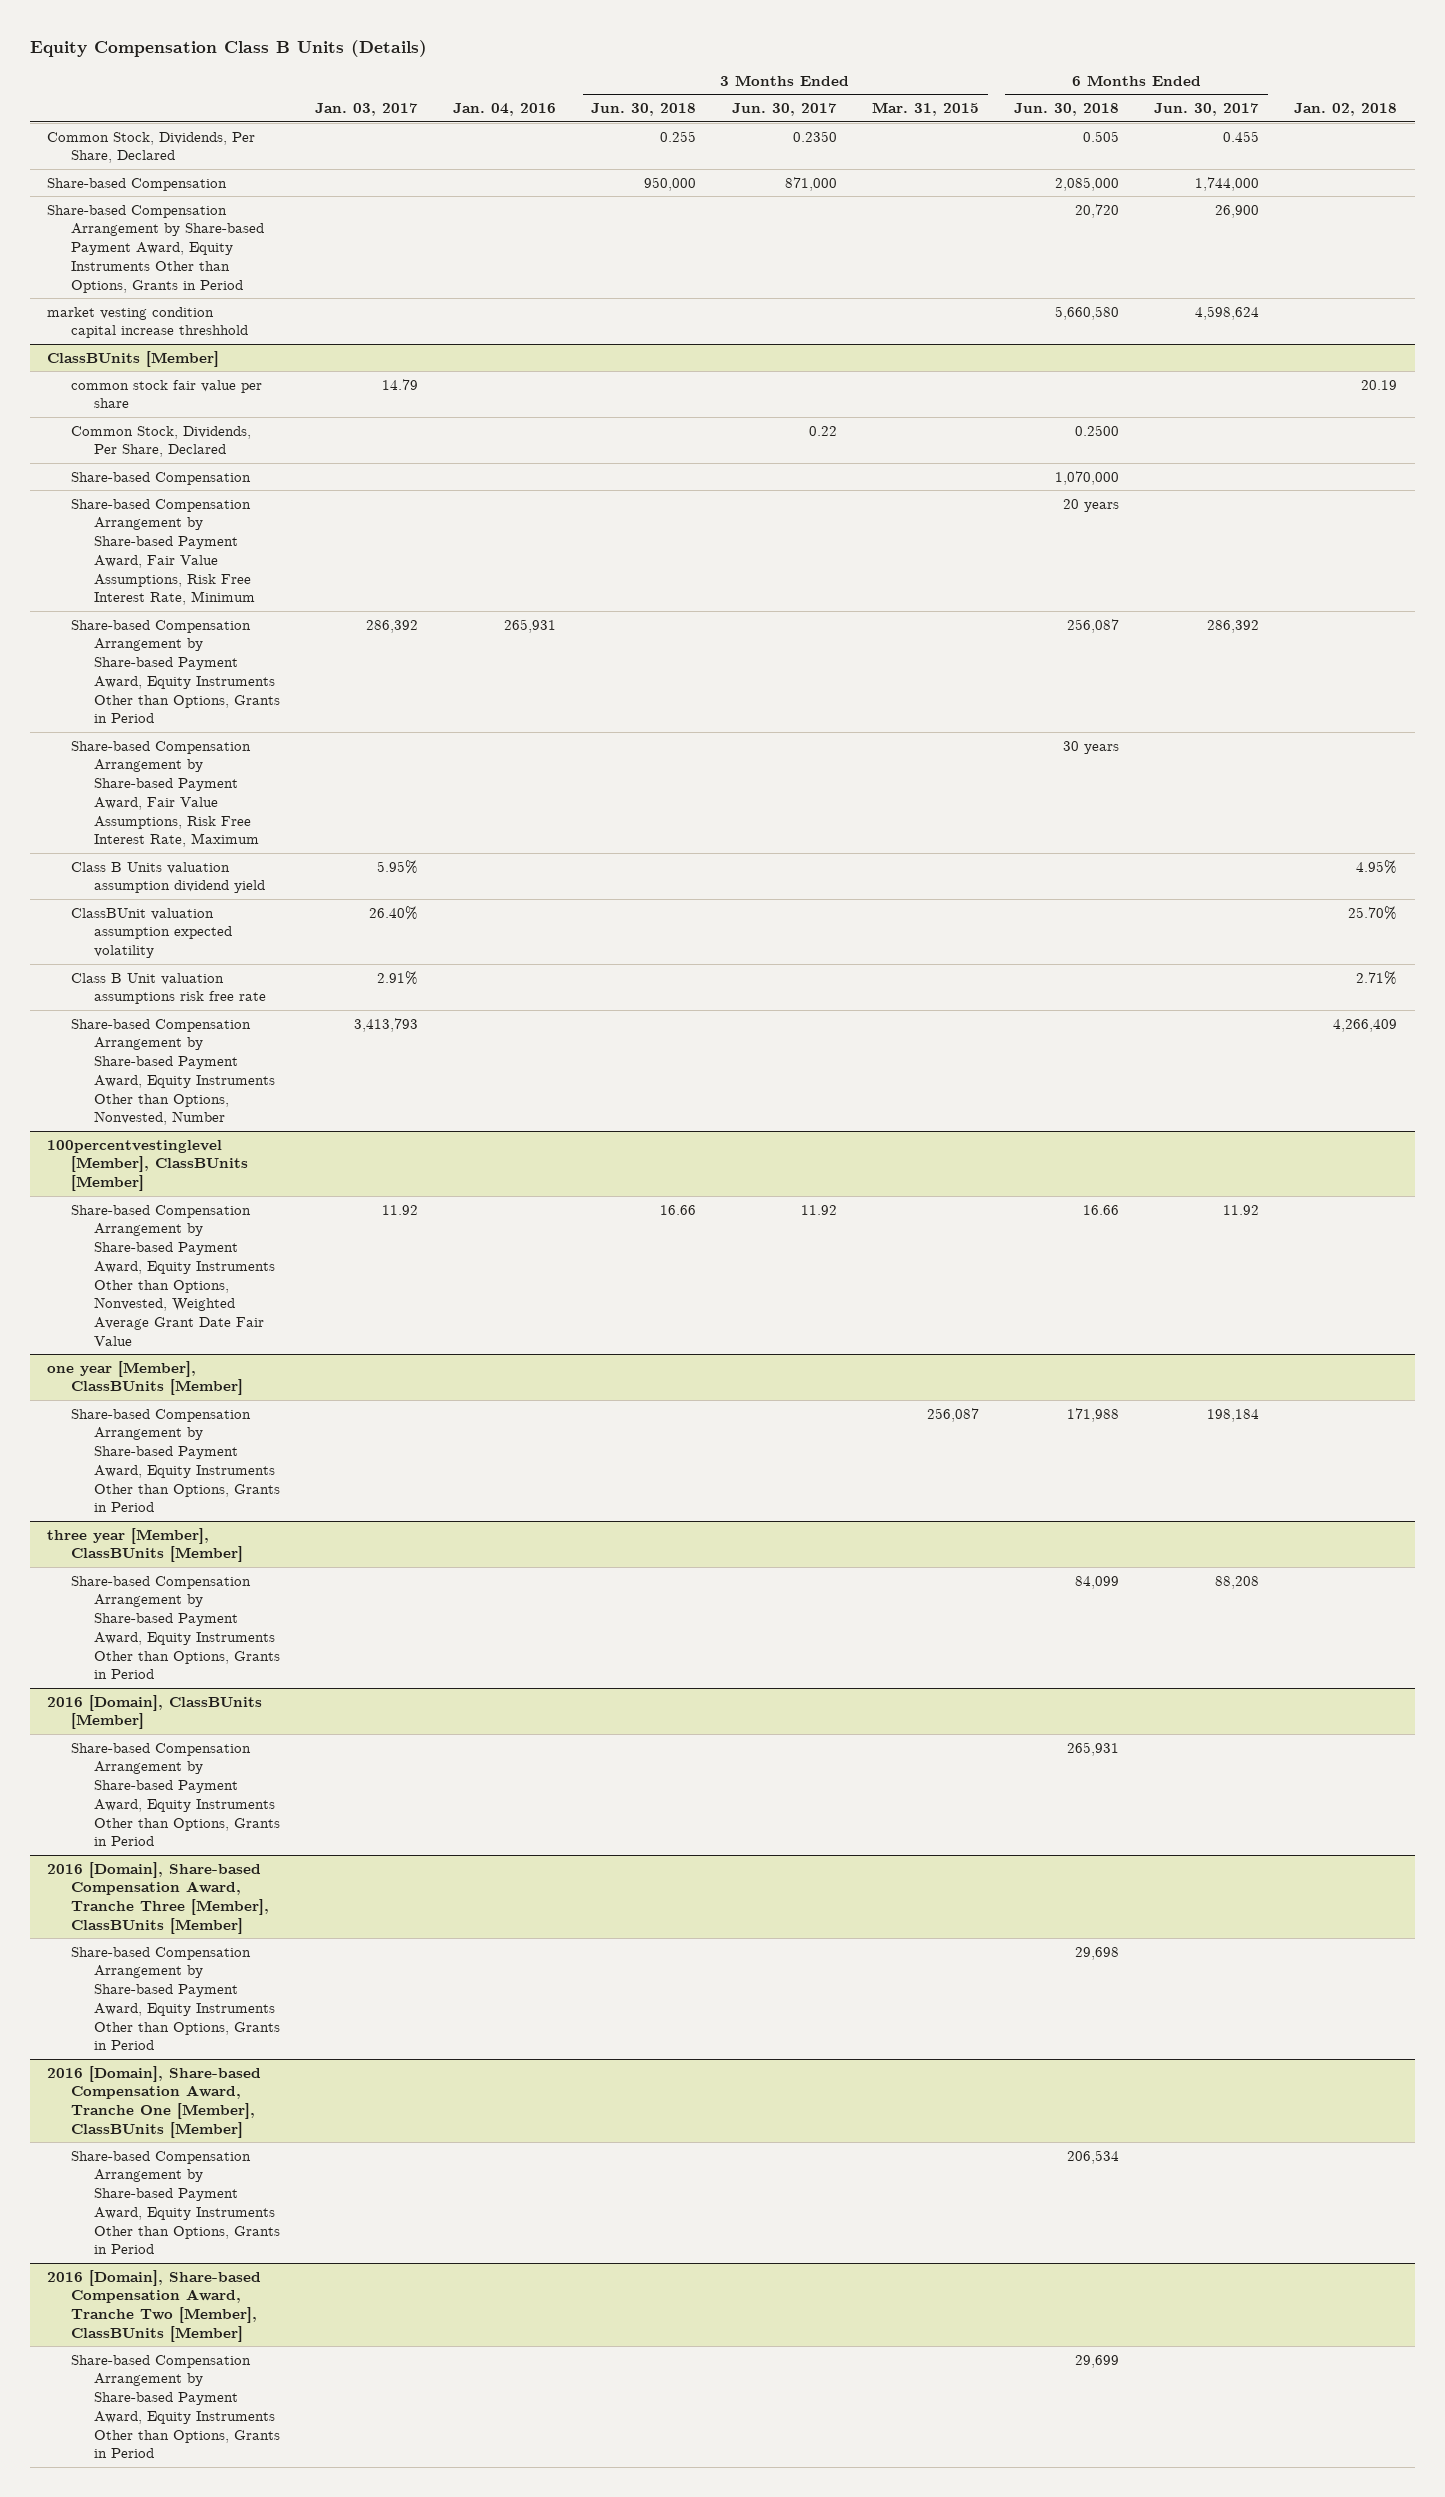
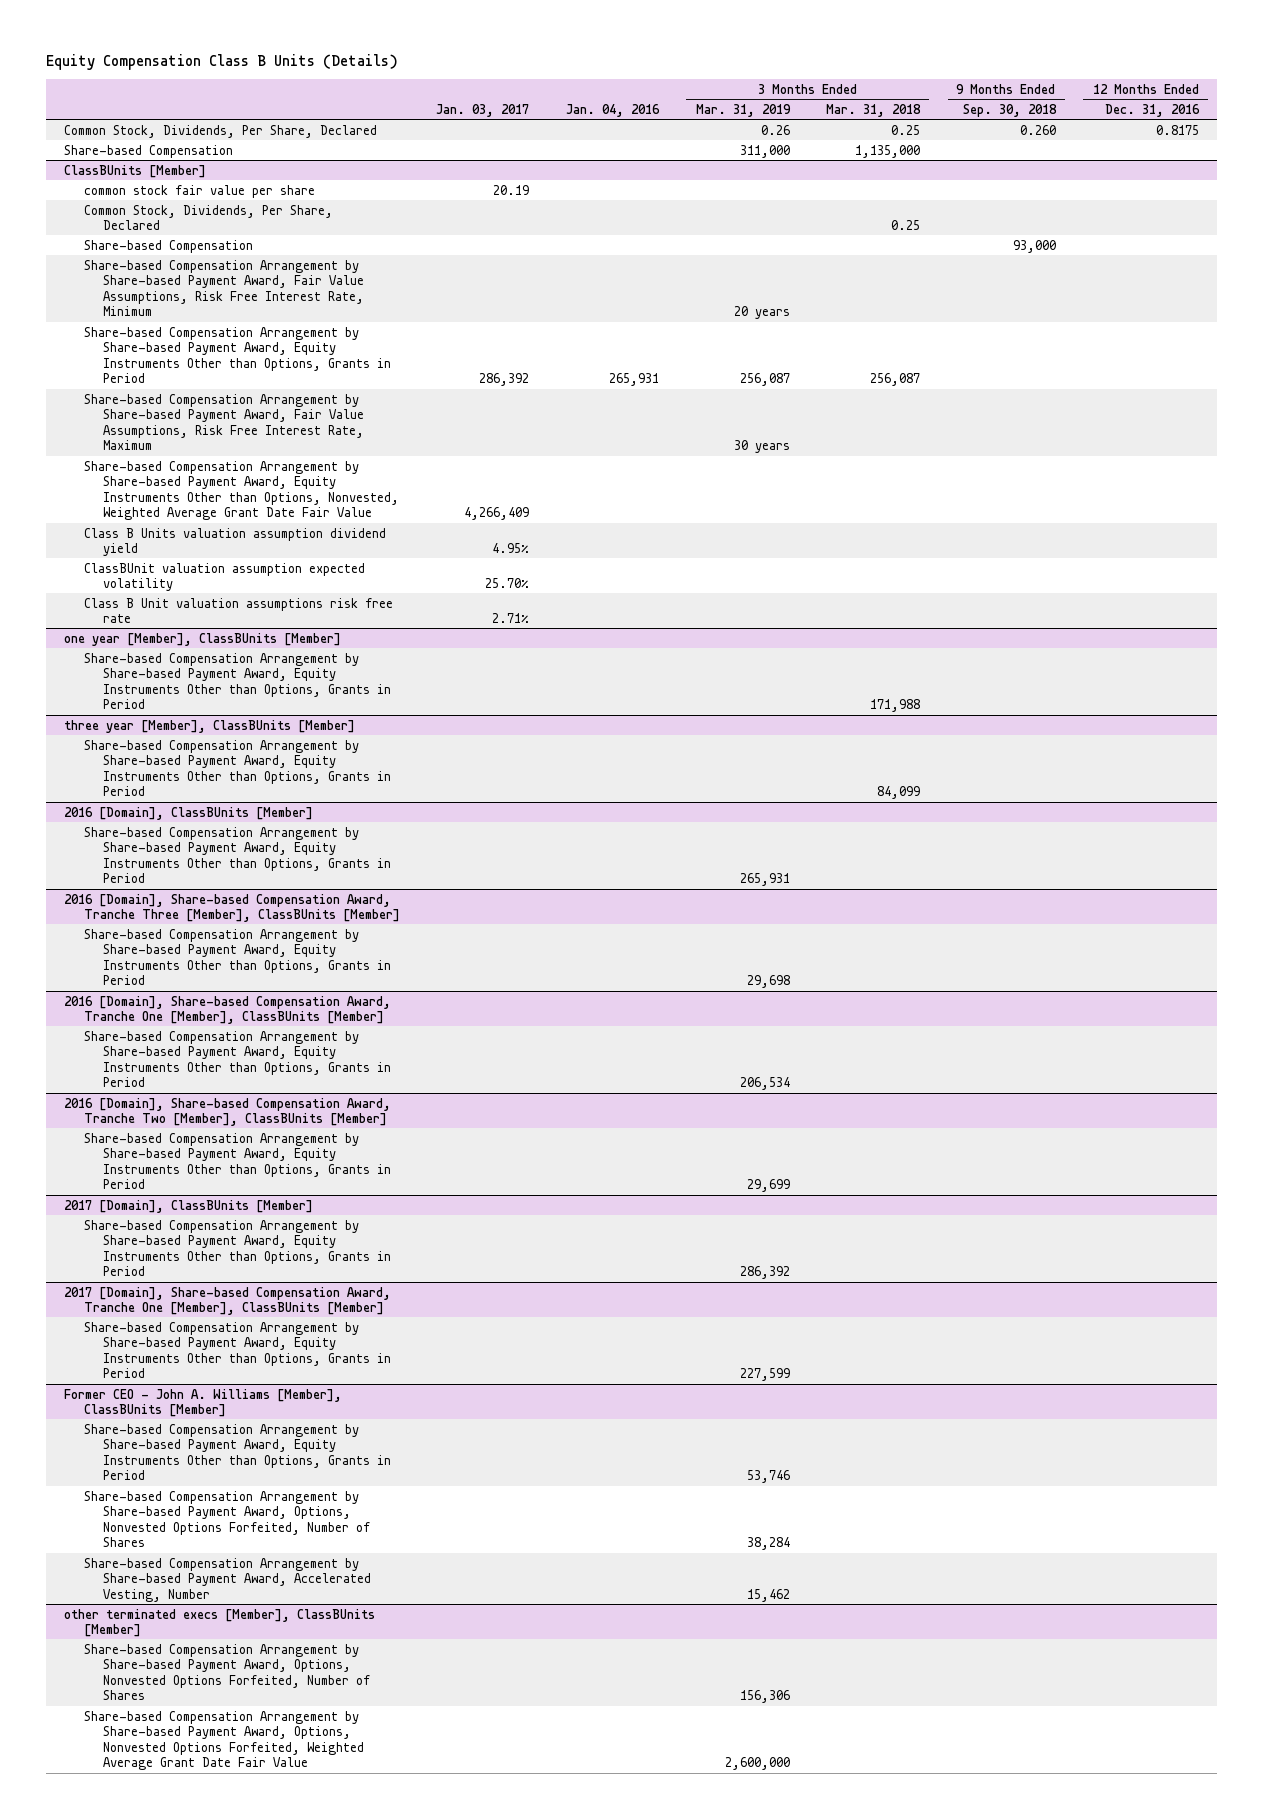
- | Jan. 03, 2017 | Jan. 04, 2016 | 3 Months Ended Jun. 30, 2018 | 3 Months Ended Jun. 30, 2017 | 3 Months Ended Mar. 31, 2015 | 6 Months Ended Jun. 30, 2018 | 6 Months Ended Jun. 30, 2017 | Jan. 02, 2018
+ | Jan. 03, 2017 | Jan. 04, 2016 | 3 Months Ended Mar. 31, 2019 | 3 Months Ended Mar. 31, 2018 | 9 Months Ended Sep. 30, 2018 | 12 Months Ended Dec. 31, 2016
- Share-based Compensation Arrangement by Share-based Payment Award, Equity Instruments Other than Options, Grants in Period | | | | | | 20,720 | 26,900 |
- market vesting condition capital increase threshhold | | | | | | 5,660,580 | 4,598,624 |
@ ClassBUnits [Member]
- common stock fair value per share | 14.79 | | | | | | | 20.19
+ common stock fair value per share | 20.19 | | | | |
- Class B Units valuation assumption dividend yield | 5.95% | | | | | | | 4.95%
- ClassBUnit valuation assumption expected volatility | 26.40% | | | | | | | 25.70%
- Class B Unit valuation assumptions risk free rate | 2.91% | | | | | | | 2.71%
- Share-based Compensation Arrangement by Share-based Payment Award, Equity Instruments Other than Options, Nonvested, Number | 3,413,793 | | | | | | | 4,266,409
- 100percentvestinglevel [Member], ClassBUnits [Member]
- Share-based Compensation Arrangement by Share-based Payment Award, Equity Instruments Other than Options, Nonvested, Weighted Average Grant Date Fair Value | 11.92 | | 16.66 | 11.92 | | 16.66 | 11.92 |
@ ClassBUnits [Member]
+ Share-based Compensation Arrangement by Share-based Payment Award, Equity Instruments Other than Options, Nonvested, Weighted Average Grant Date Fair Value | 4,266,409 | | | | |
+ Class B Units valuation assumption dividend yield | 4.95% | | | | |
+ ClassBUnit valuation assumption expected volatility | 25.70% | | | | |
+ Class B Unit valuation assumptions risk free rate | 2.71% | | | | |
+ 2017 [Domain], ClassBUnits [Member]
+ Share-based Compensation Arrangement by Share-based Payment Award, Equity Instruments Other than Options, Grants in Period | | | 286,392 | | |
+ 2017 [Domain], Share-based Compensation Award, Tranche One [Member], ClassBUnits [Member]
+ Share-based Compensation Arrangement by Share-based Payment Award, Equity Instruments Other than Options, Grants in Period | | | 227,599 | | |
+ Former CEO - John A. Williams [Member], ClassBUnits [Member]
+ Share-based Compensation Arrangement by Share-based Payment Award, Equity Instruments Other than Options, Grants in Period | | | 53,746 | | |
+ Share-based Compensation Arrangement by Share-based Payment Award, Options, Nonvested Options Forfeited, Number of Shares | | | 38,284 | | |
+ Share-based Compensation Arrangement by Share-based Payment Award, Accelerated Vesting, Number | | | 15,462 | | |
+ other terminated execs [Member], ClassBUnits [Member]
+ Share-based Compensation Arrangement by Share-based Payment Award, Options, Nonvested Options Forfeited, Number of Shares | | | 156,306 | | |
+ Share-based Compensation Arrangement by Share-based Payment Award, Options, Nonvested Options Forfeited, Weighted Average Grant Date Fair Value | | | 2,600,000 | | |

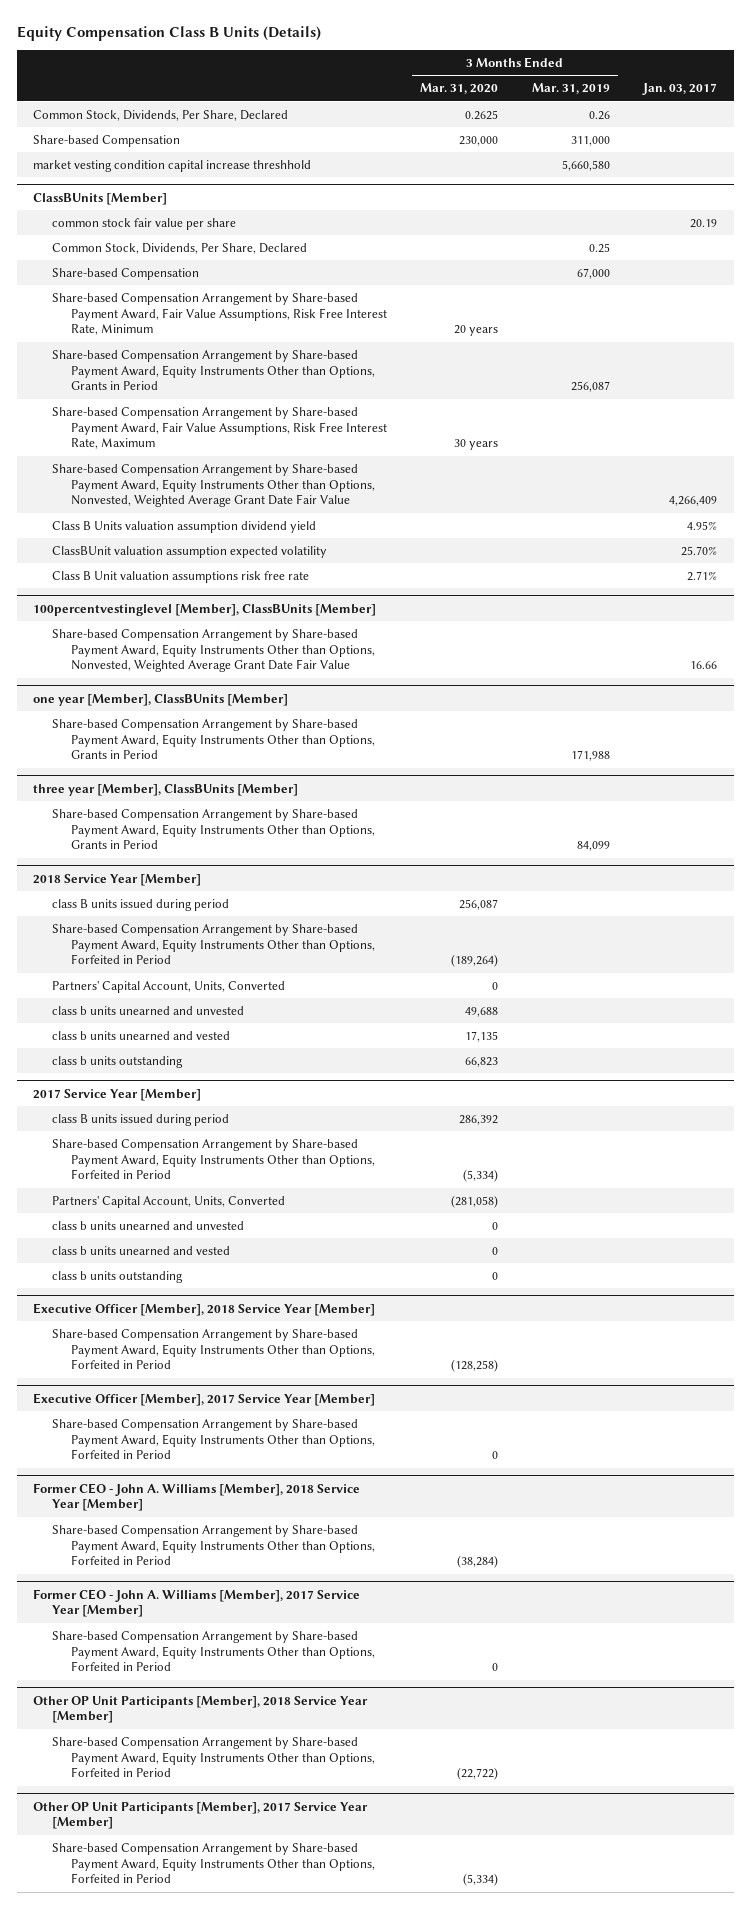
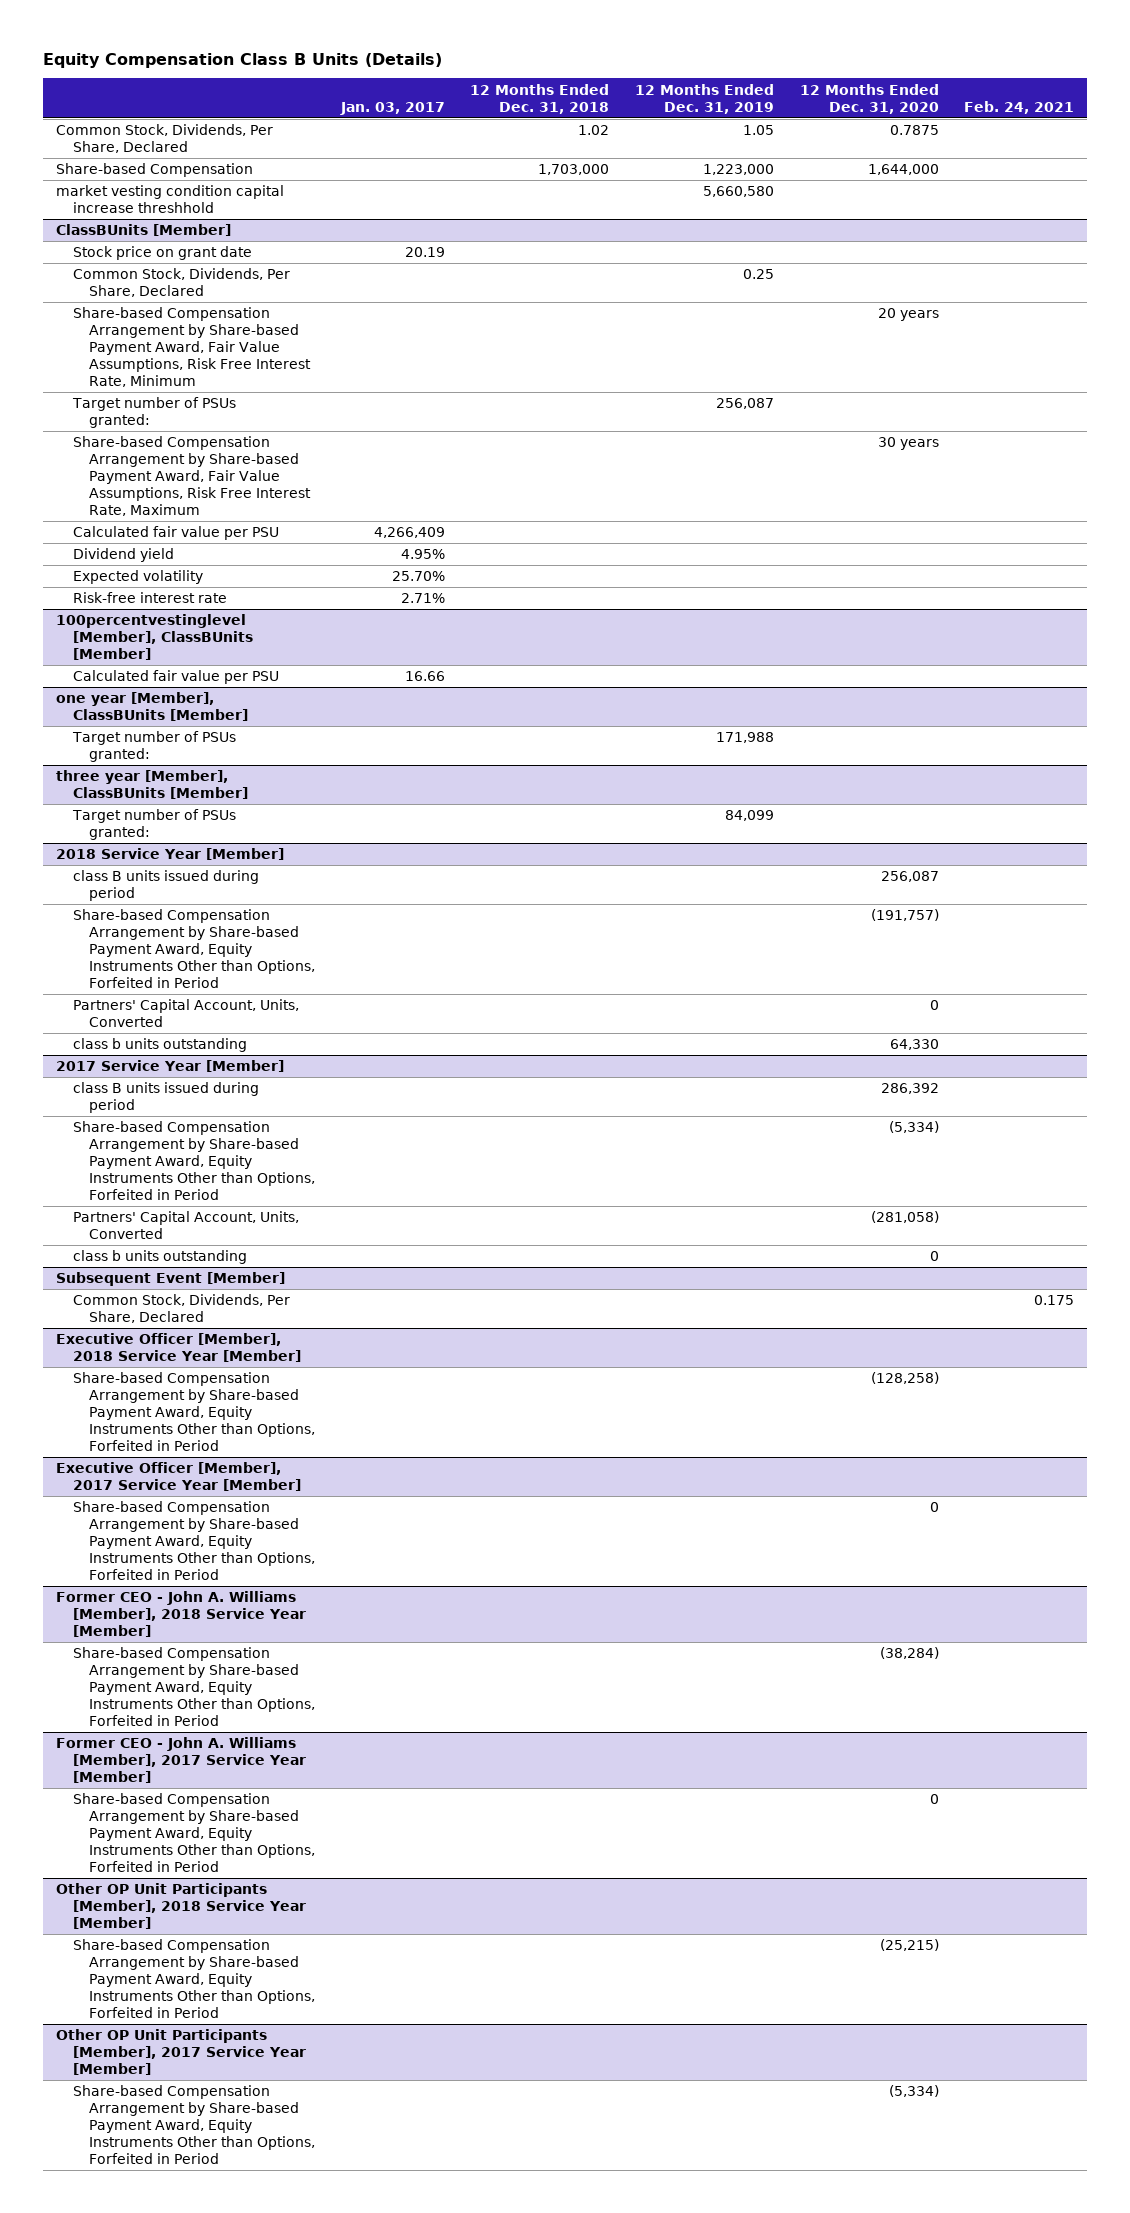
- | 3 Months Ended Mar. 31, 2020 | 3 Months Ended Mar. 31, 2019 | Jan. 03, 2017
+ | Jan. 03, 2017 | 12 Months Ended Dec. 31, 2018 | 12 Months Ended Dec. 31, 2019 | 12 Months Ended Dec. 31, 2020 | Feb. 24, 2021
@ ClassBUnits [Member]
- common stock fair value per share | | | 20.19
+ Stock price on grant date | 20.19 | | | |
- Share-based Compensation | | 67,000 |
- Share-based Compensation Arrangement by Share-based Payment Award, Equity Instruments Other than Options, Grants in Period | | 256,087 |
+ Target number of PSUs granted: | | | 256,087 | |
- Share-based Compensation Arrangement by Share-based Payment Award, Equity Instruments Other than Options, Nonvested, Weighted Average Grant Date Fair Value | | | 4,266,409
- Class B Units valuation assumption dividend yield | | | 4.95%
- ClassBUnit valuation assumption expected volatility | | | 25.70%
- Class B Unit valuation assumptions risk free rate | | | 2.71%
+ Calculated fair value per PSU | 4,266,409 | | | |
+ Dividend yield | 4.95% | | | |
+ Expected volatility | 25.70% | | | |
+ Risk-free interest rate | 2.71% | | | |
@ 100percentvestinglevel [Member], ClassBUnits [Member]
- Share-based Compensation Arrangement by Share-based Payment Award, Equity Instruments Other than Options, Nonvested, Weighted Average Grant Date Fair Value | | | 16.66
+ Calculated fair value per PSU | 16.66 | | | |
@ one year [Member], ClassBUnits [Member]
- Share-based Compensation Arrangement by Share-based Payment Award, Equity Instruments Other than Options, Grants in Period | | 171,988 |
+ Target number of PSUs granted: | | | 171,988 | |
@ three year [Member], ClassBUnits [Member]
- Share-based Compensation Arrangement by Share-based Payment Award, Equity Instruments Other than Options, Grants in Period | | 84,099 |
+ Target number of PSUs granted: | | | 84,099 | |
@ 2018 Service Year [Member]
- class b units unearned and unvested | 49,688 | |
- class b units unearned and vested | 17,135 | |
@ 2017 Service Year [Member]
- class b units unearned and unvested | 0 | |
- class b units unearned and vested | 0 | |
+ Subsequent Event [Member]
+ Common Stock, Dividends, Per Share, Declared | | | | | 0.175

